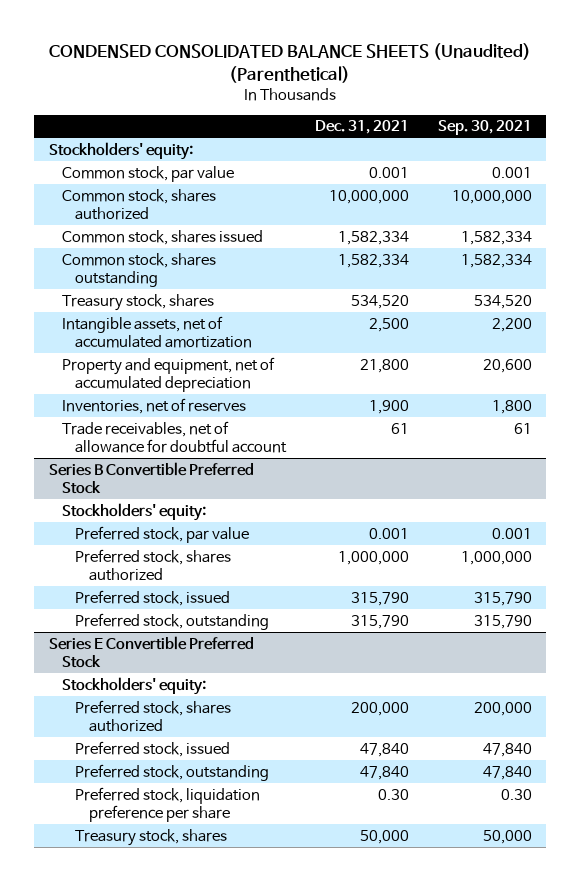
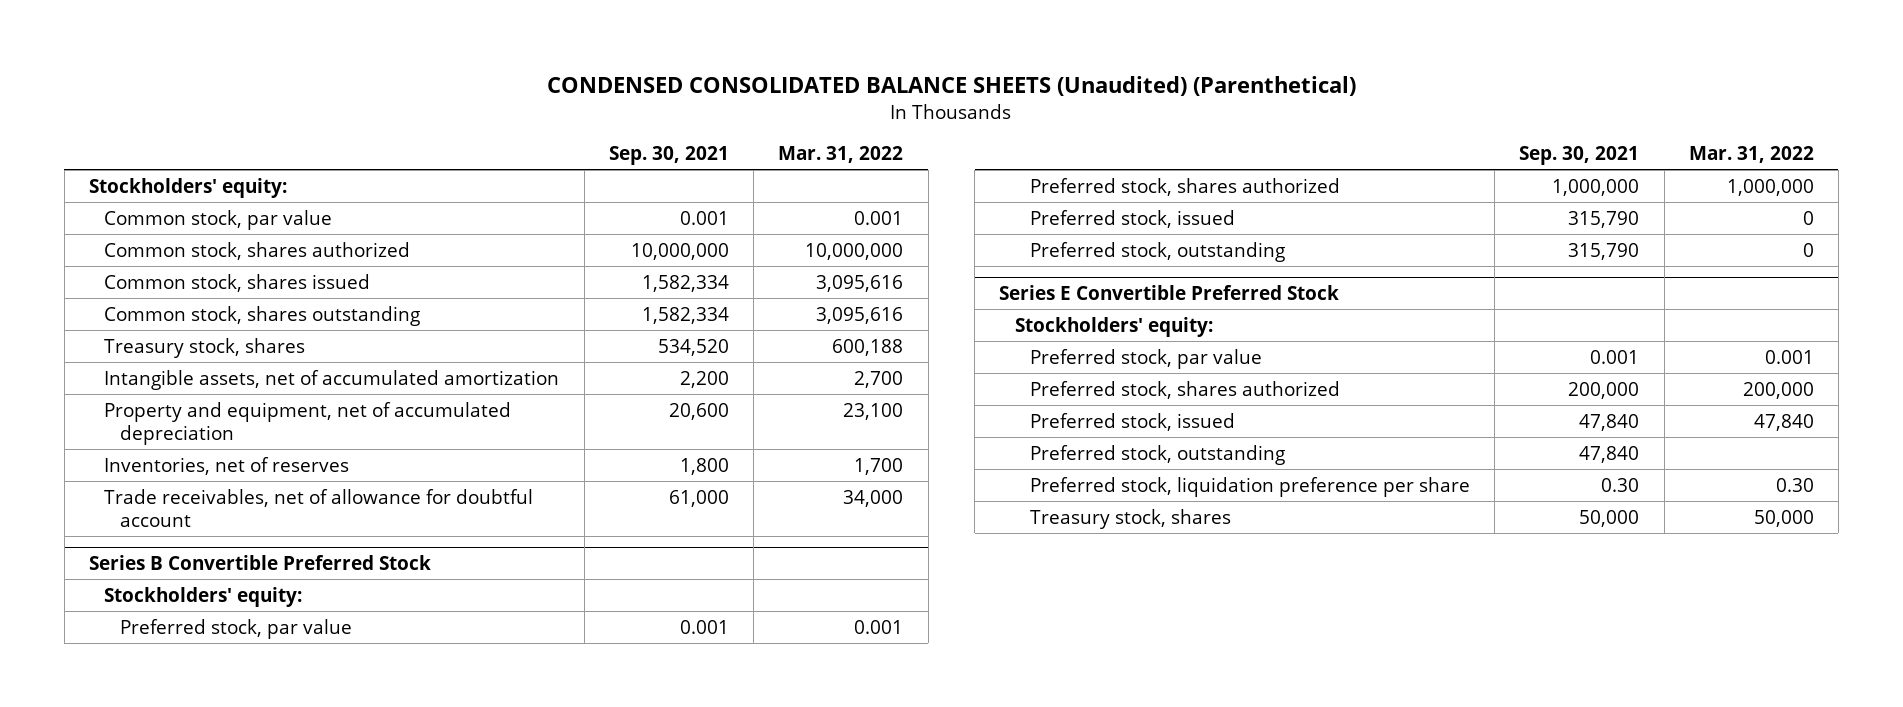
- | Dec. 31, 2021 | Sep. 30, 2021
+ | Sep. 30, 2021 | Mar. 31, 2022
- Trade receivables, net of allowance for doubtful account | 61 | 61
+ Trade receivables, net of allowance for doubtful account | 61,000 | 34,000
@ Series E Convertible Preferred Stock
+ Preferred stock, par value | 0.001 | 0.001

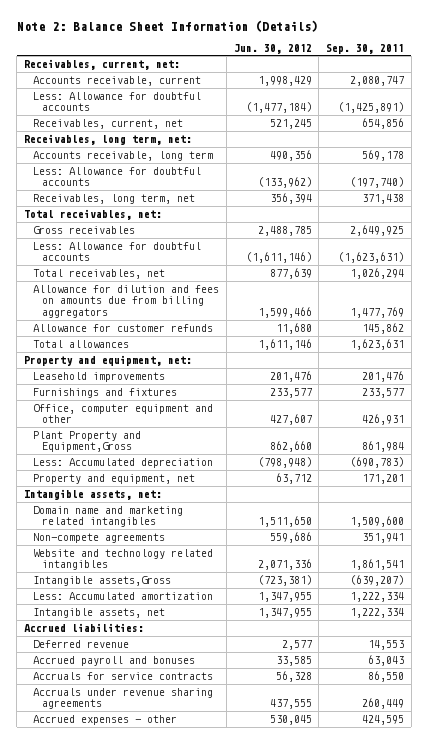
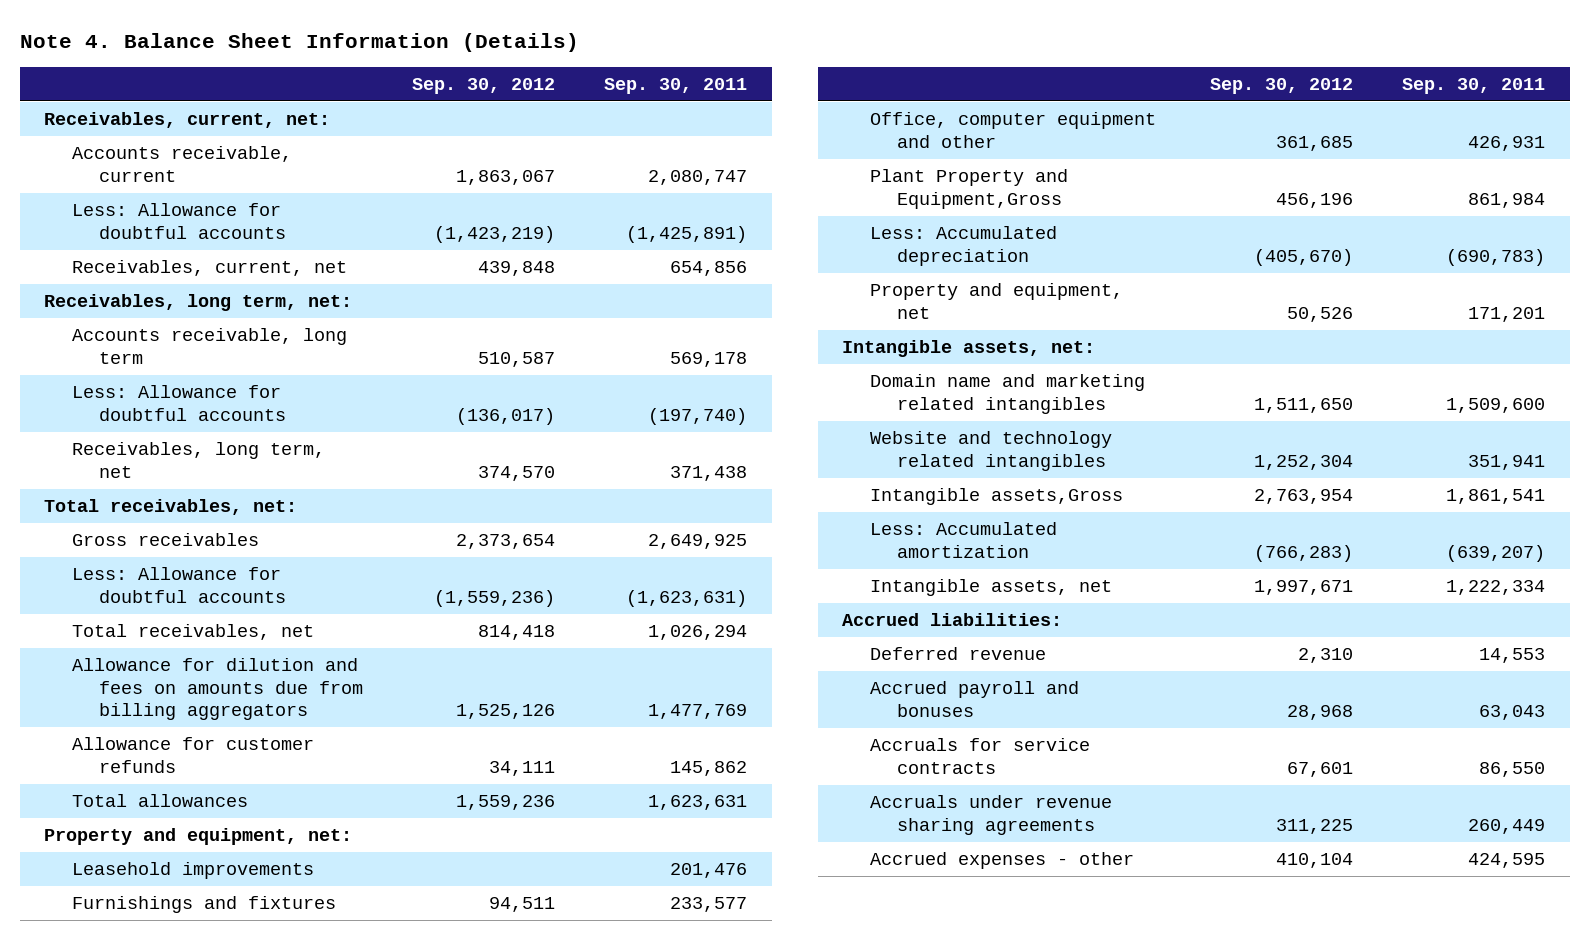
- Note 2: Balance Sheet Information (Details)
+ Note 4. Balance Sheet Information (Details)
- | Jun. 30, 2012 | Sep. 30, 2011
+ | Sep. 30, 2012 | Sep. 30, 2011
- Non-compete agreements | 559,686 | 351,941
- Website and technology related intangibles | 2,071,336 | 1,861,541
- Intangible assets,Gross | (723,381) | (639,207)
- Less: Accumulated amortization | 1,347,955 | 1,222,334
+ Website and technology related intangibles | 1,252,304 | 351,941
+ Intangible assets,Gross | 2,763,954 | 1,861,541
+ Less: Accumulated amortization | (766,283) | (639,207)

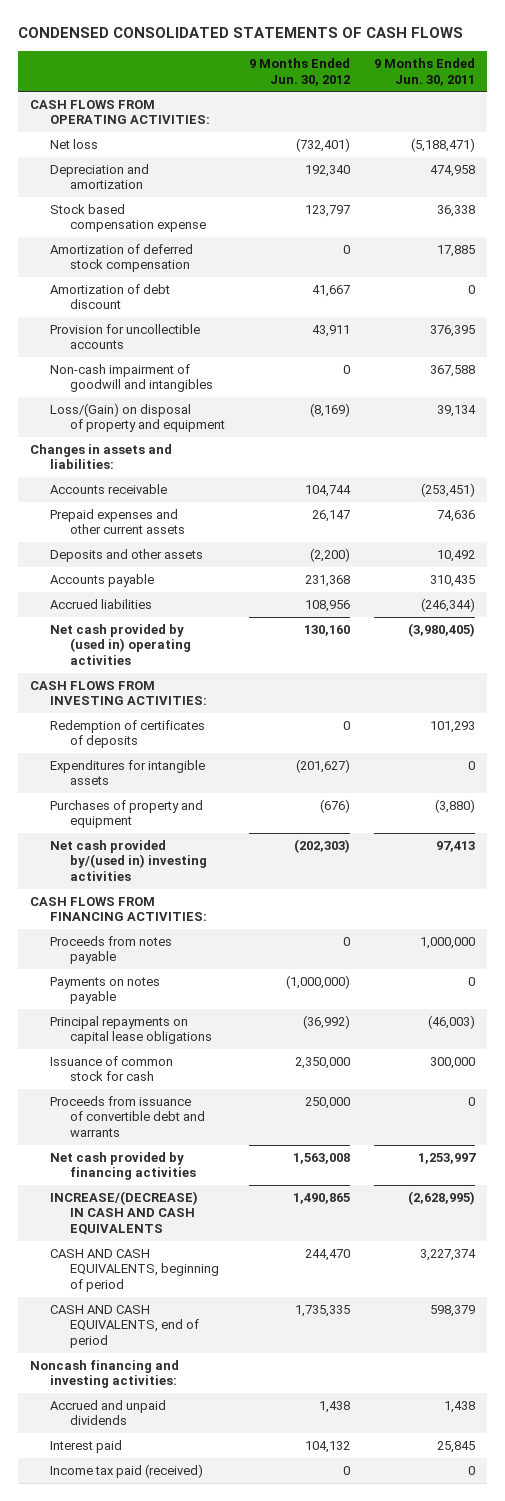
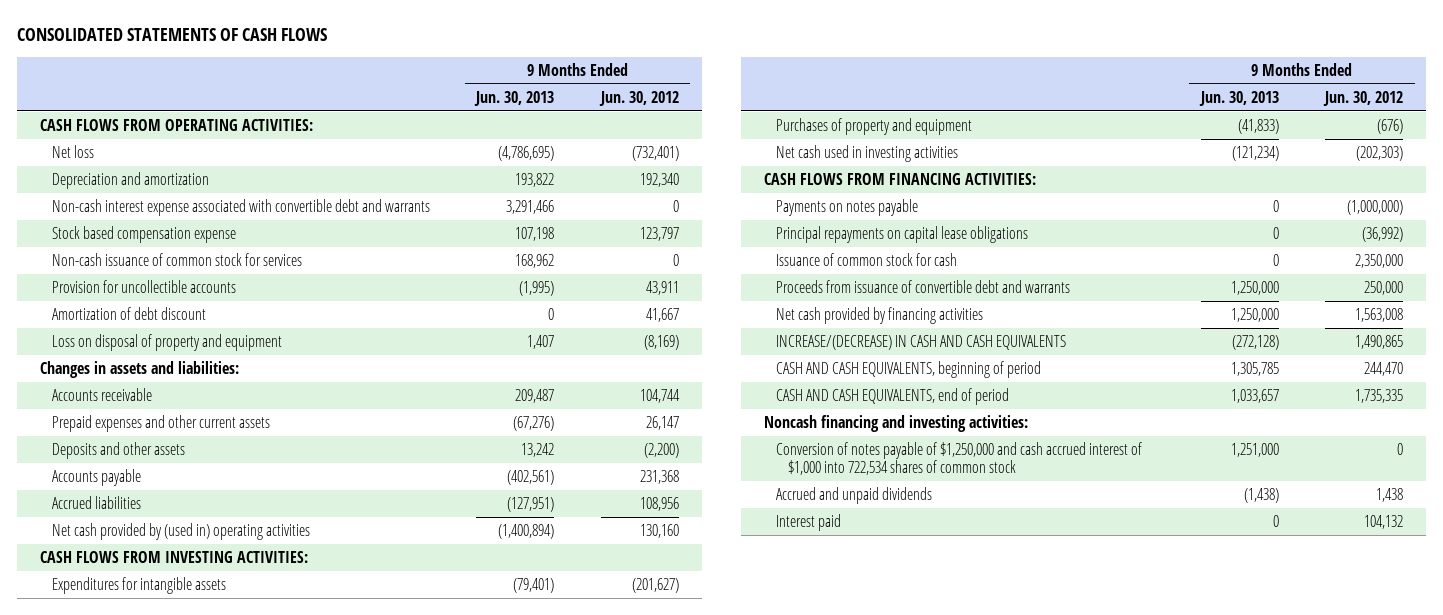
- CONDENSED CONSOLIDATED STATEMENTS OF CASH FLOWS
+ CONSOLIDATED STATEMENTS OF CASH FLOWS
- | 9 Months Ended Jun. 30, 2012 | 9 Months Ended Jun. 30, 2011
+ | 9 Months Ended Jun. 30, 2013 | 9 Months Ended Jun. 30, 2012
+ Non-cash interest expense associated with convertible debt and warrants | 3,291,466 | 0
- Amortization of deferred stock compensation | 0 | 17,885
+ Non-cash issuance of common stock for services | 168,962 | 0
- Non-cash impairment of goodwill and intangibles | 0 | 367,588
- Loss/(Gain) on disposal of property and equipment | (8,169) | 39,134
moved down: Amortization of debt discount | 0 | 41,667
+ Loss on disposal of property and equipment | 1,407 | (8,169)
- Redemption of certificates of deposits | 0 | 101,293
- Net cash provided by/(used in) investing activities | (202,303) | 97,413
+ Net cash used in investing activities | (121,234) | (202,303)
- Proceeds from notes payable | 0 | 1,000,000
+ Conversion of notes payable of $1,250,000 and cash accrued interest of $1,000 into 722,534 shares of common stock | 1,251,000 | 0
- Income tax paid (received) | 0 | 0

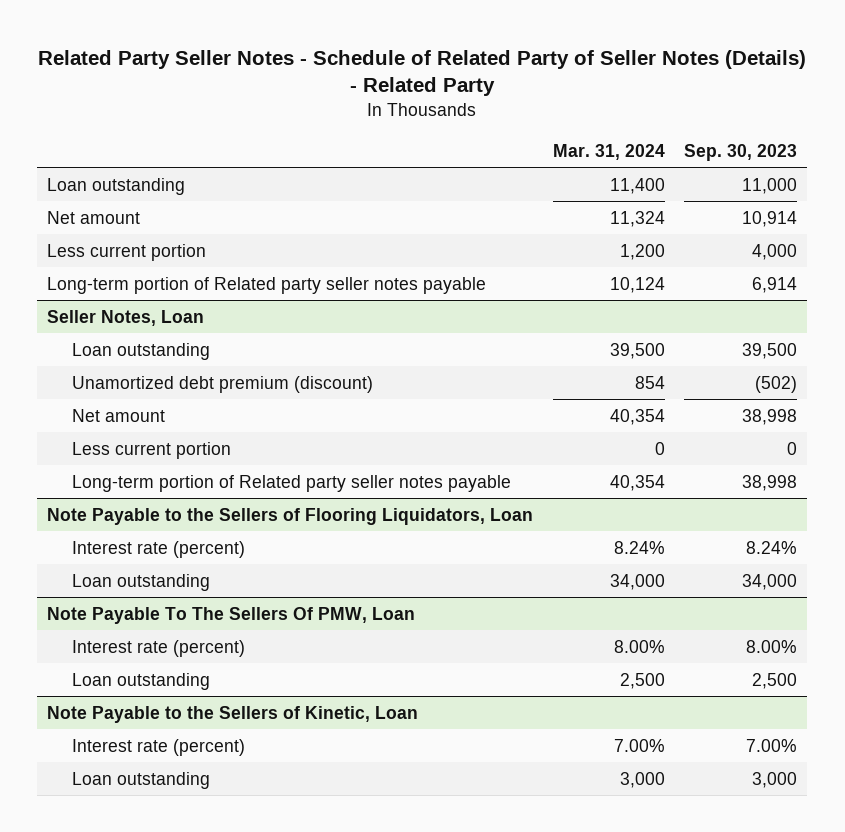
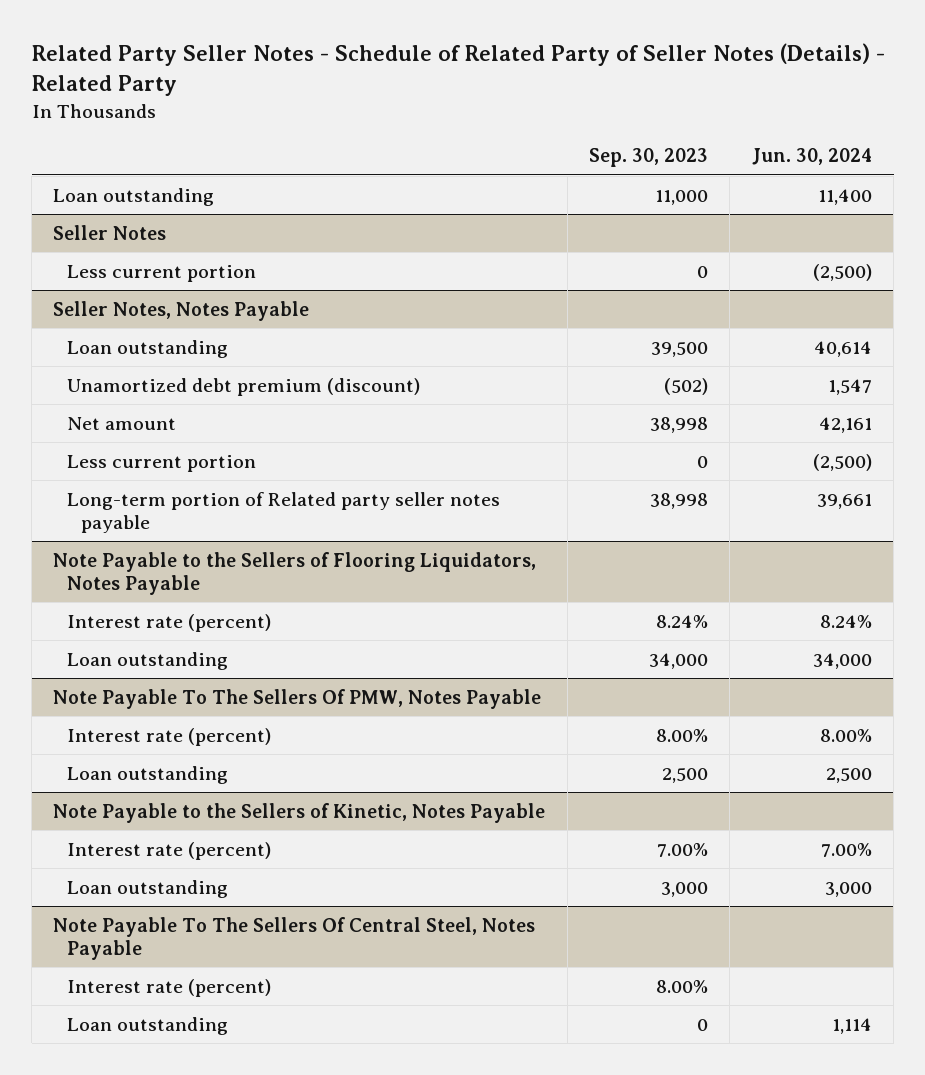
- | Mar. 31, 2024 | Sep. 30, 2023
+ | Sep. 30, 2023 | Jun. 30, 2024
- Net amount | 11,324 | 10,914
- Less current portion | 1,200 | 4,000
- Long-term portion of Related party seller notes payable | 10,124 | 6,914
- Seller Notes, Loan
+ Seller Notes
+ Less current portion | 0 | (2,500)
+ Seller Notes, Notes Payable
- Note Payable to the Sellers of Flooring Liquidators, Loan
+ Note Payable to the Sellers of Flooring Liquidators, Notes Payable
- Note Payable To The Sellers Of PMW, Loan
+ Note Payable To The Sellers Of PMW, Notes Payable
- Note Payable to the Sellers of Kinetic, Loan
+ Note Payable to the Sellers of Kinetic, Notes Payable
+ Note Payable To The Sellers Of Central Steel, Notes Payable
+ Interest rate (percent) | 8.00% |
+ Loan outstanding | 0 | 1,114

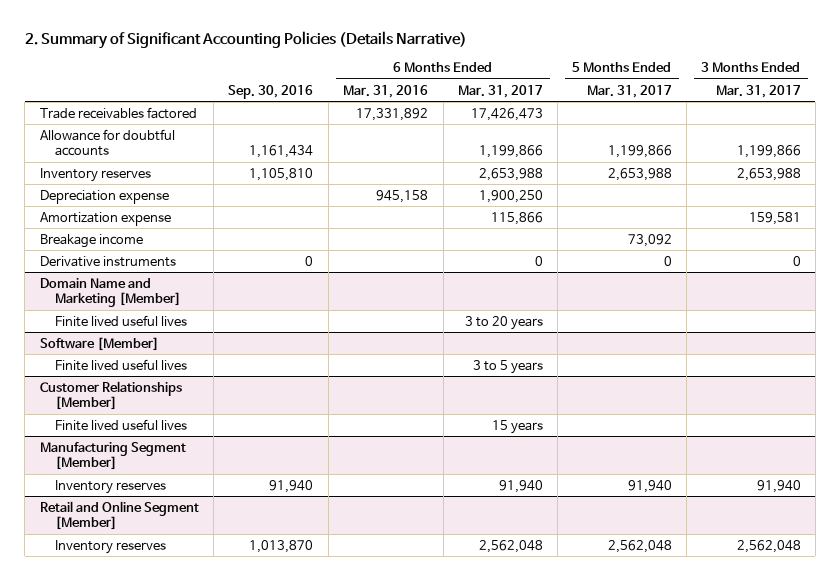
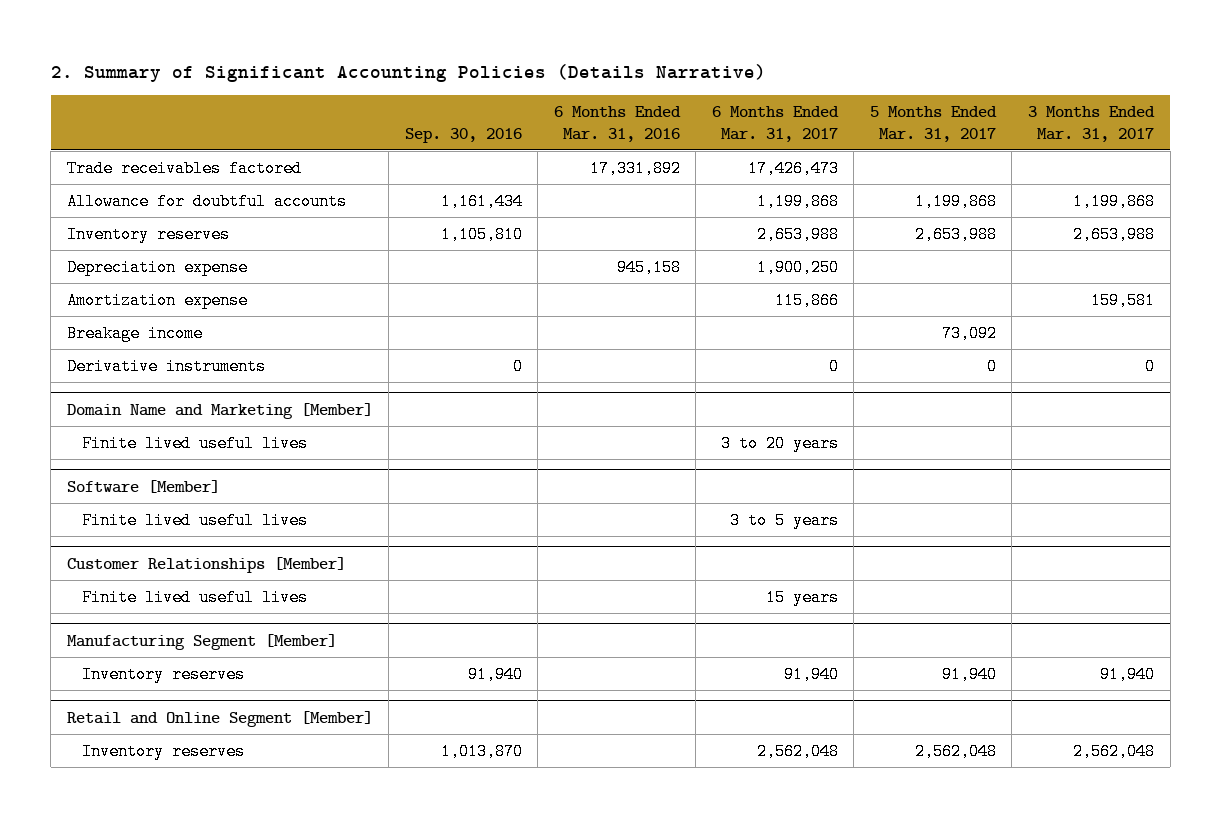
- Allowance for doubtful accounts | 1,161,434 | | 1,199,866 | 1,199,866 | 1,199,866
+ Allowance for doubtful accounts | 1,161,434 | | 1,199,868 | 1,199,868 | 1,199,868

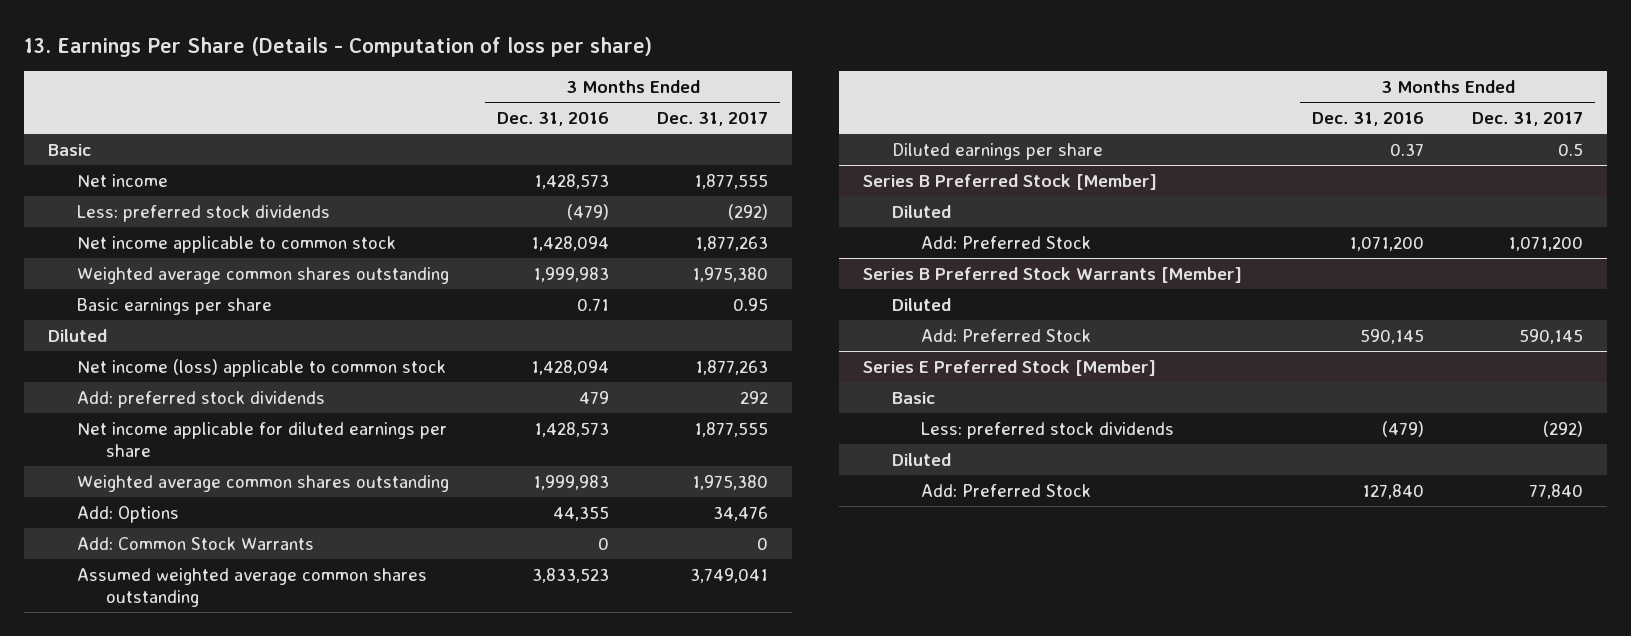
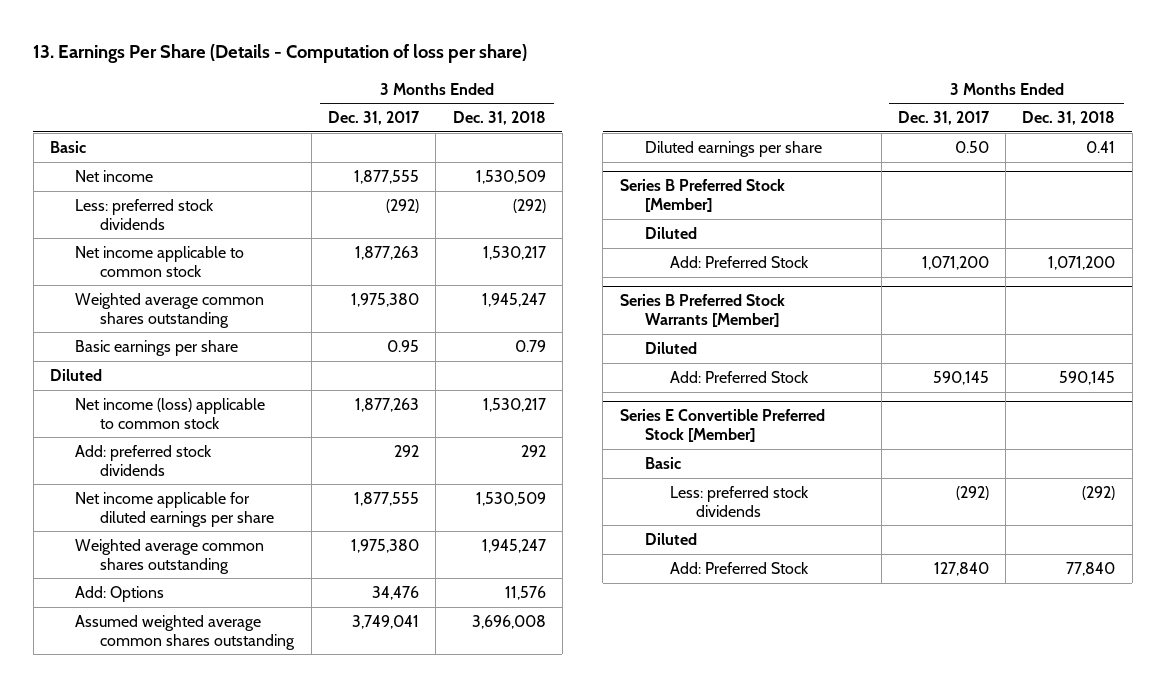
- | 3 Months Ended Dec. 31, 2016 | 3 Months Ended Dec. 31, 2017
+ | 3 Months Ended Dec. 31, 2017 | 3 Months Ended Dec. 31, 2018
- Add: Common Stock Warrants | 0 | 0
- Diluted earnings per share | 0.37 | 0.5
+ Diluted earnings per share | 0.50 | 0.41
- Series E Preferred Stock [Member]
+ Series E Convertible Preferred Stock [Member]
- Add: Preferred Stock | 127,840 | 77,840
+ Add: Preferred Stock | 127,840 | 77,840

